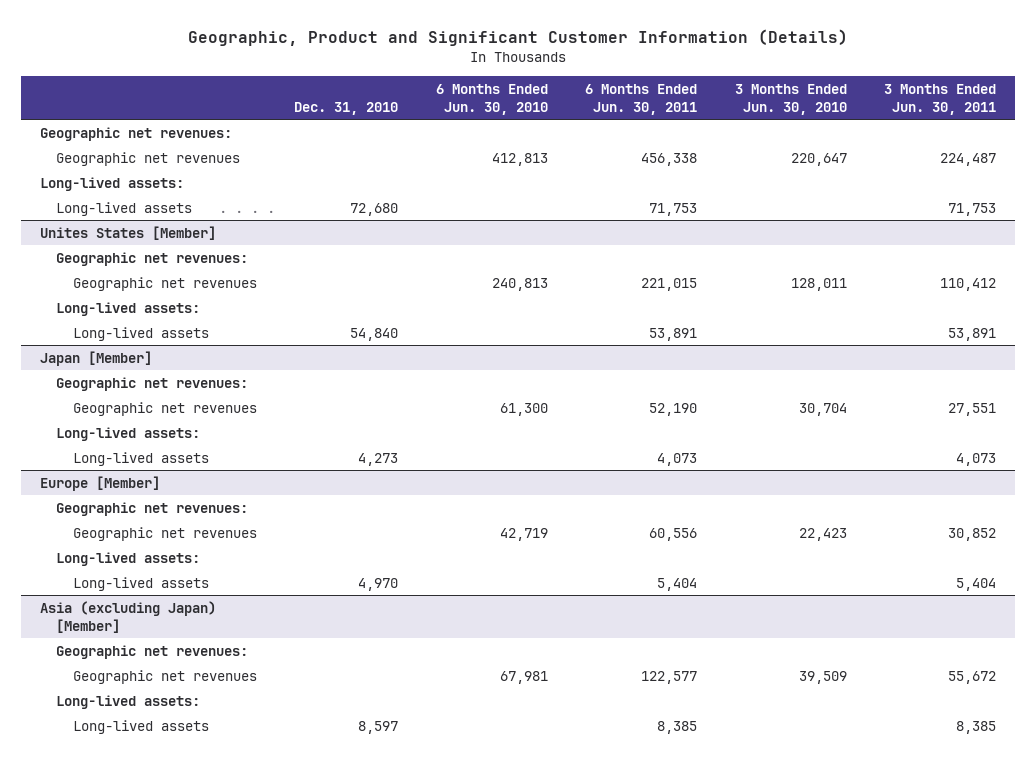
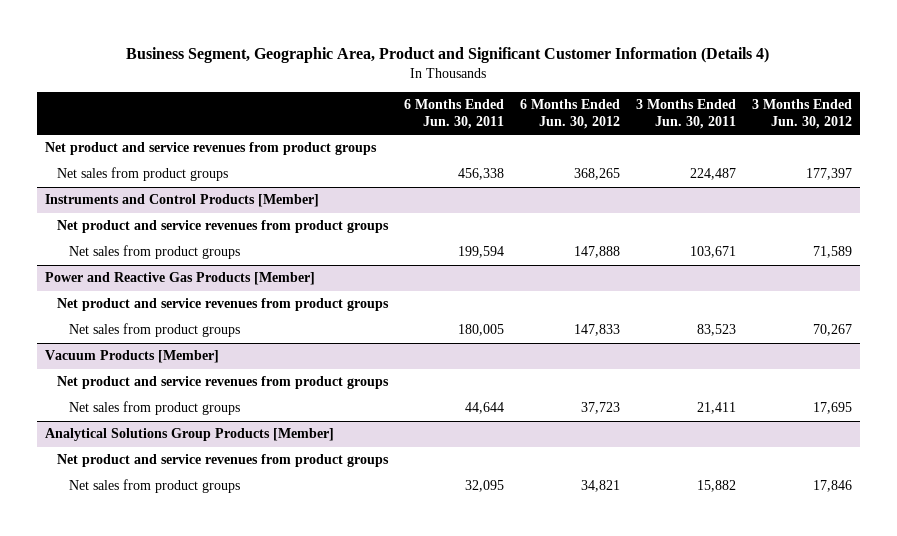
- Geographic, Product and Significant Customer Information (Details)
+ Business Segment, Geographic Area, Product and Significant Customer Information (Details 4)
- | Dec. 31, 2010 | 6 Months Ended Jun. 30, 2010 | 6 Months Ended Jun. 30, 2011 | 3 Months Ended Jun. 30, 2010 | 3 Months Ended Jun. 30, 2011
+ | 6 Months Ended Jun. 30, 2011 | 6 Months Ended Jun. 30, 2012 | 3 Months Ended Jun. 30, 2011 | 3 Months Ended Jun. 30, 2012
- Geographic net revenues:
- Geographic net revenues | | 412,813 | 456,338 | 220,647 | 224,487
- Long-lived assets:
- Long-lived assets | 72,680 | | 71,753 | | 71,753
- Unites States [Member]
- Geographic net revenues:
- Geographic net revenues | | 240,813 | 221,015 | 128,011 | 110,412
- Long-lived assets:
- Long-lived assets | 54,840 | | 53,891 | | 53,891
- Japan [Member]
- Geographic net revenues:
- Geographic net revenues | | 61,300 | 52,190 | 30,704 | 27,551
- Long-lived assets:
- Long-lived assets | 4,273 | | 4,073 | | 4,073
- Europe [Member]
- Geographic net revenues:
- Geographic net revenues | | 42,719 | 60,556 | 22,423 | 30,852
- Long-lived assets:
- Long-lived assets | 4,970 | | 5,404 | | 5,404
- Asia (excluding Japan) [Member]
- Geographic net revenues:
- Geographic net revenues | | 67,981 | 122,577 | 39,509 | 55,672
- Long-lived assets:
- Long-lived assets | 8,597 | | 8,385 | | 8,385
+ Net product and service revenues from product groups
+ Net sales from product groups | 456,338 | 368,265 | 224,487 | 177,397
+ Instruments and Control Products [Member]
+ Net product and service revenues from product groups
+ Net sales from product groups | 199,594 | 147,888 | 103,671 | 71,589
+ Power and Reactive Gas Products [Member]
+ Net product and service revenues from product groups
+ Net sales from product groups | 180,005 | 147,833 | 83,523 | 70,267
+ Vacuum Products [Member]
+ Net product and service revenues from product groups
+ Net sales from product groups | 44,644 | 37,723 | 21,411 | 17,695
+ Analytical Solutions Group Products [Member]
+ Net product and service revenues from product groups
+ Net sales from product groups | 32,095 | 34,821 | 15,882 | 17,846

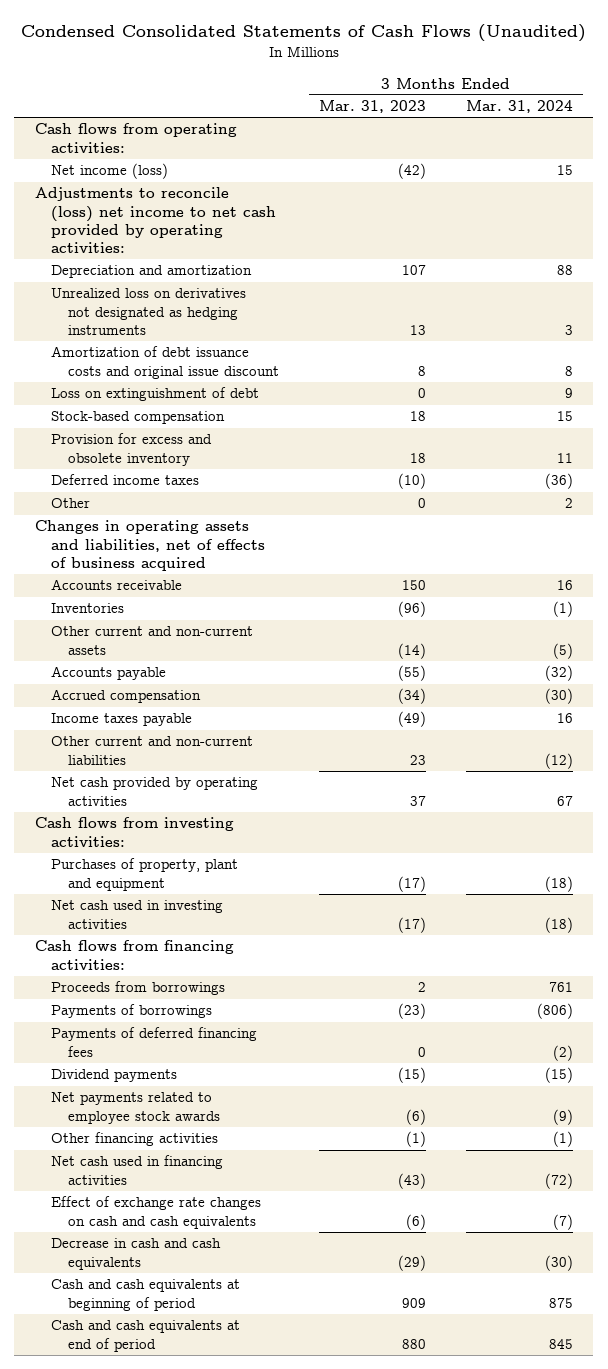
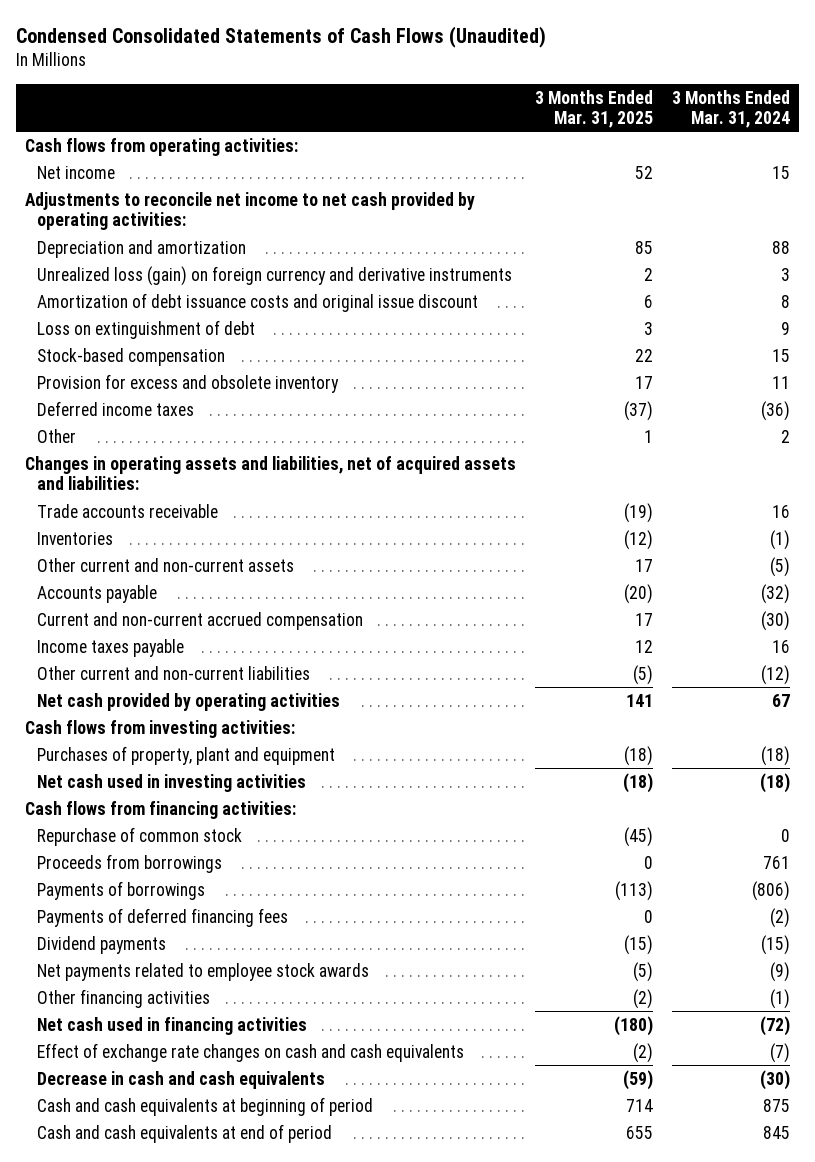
- | 3 Months Ended Mar. 31, 2023 | 3 Months Ended Mar. 31, 2024
+ | 3 Months Ended Mar. 31, 2025 | 3 Months Ended Mar. 31, 2024
- Net income (loss) | (42) | 15
- Adjustments to reconcile (loss) net income to net cash provided by operating activities:
+ Net income | 52 | 15
+ Adjustments to reconcile net income to net cash provided by operating activities:
- Unrealized loss on derivatives not designated as hedging instruments | 13 | 3
+ Unrealized loss (gain) on foreign currency and derivative instruments | 2 | 3
- Changes in operating assets and liabilities, net of effects of business acquired
- Accounts receivable | 150 | 16
+ Changes in operating assets and liabilities, net of acquired assets and liabilities:
+ Trade accounts receivable | (19) | 16
- Accrued compensation | (34) | (30)
+ Current and non-current accrued compensation | 17 | (30)
+ Repurchase of common stock | (45) | 0

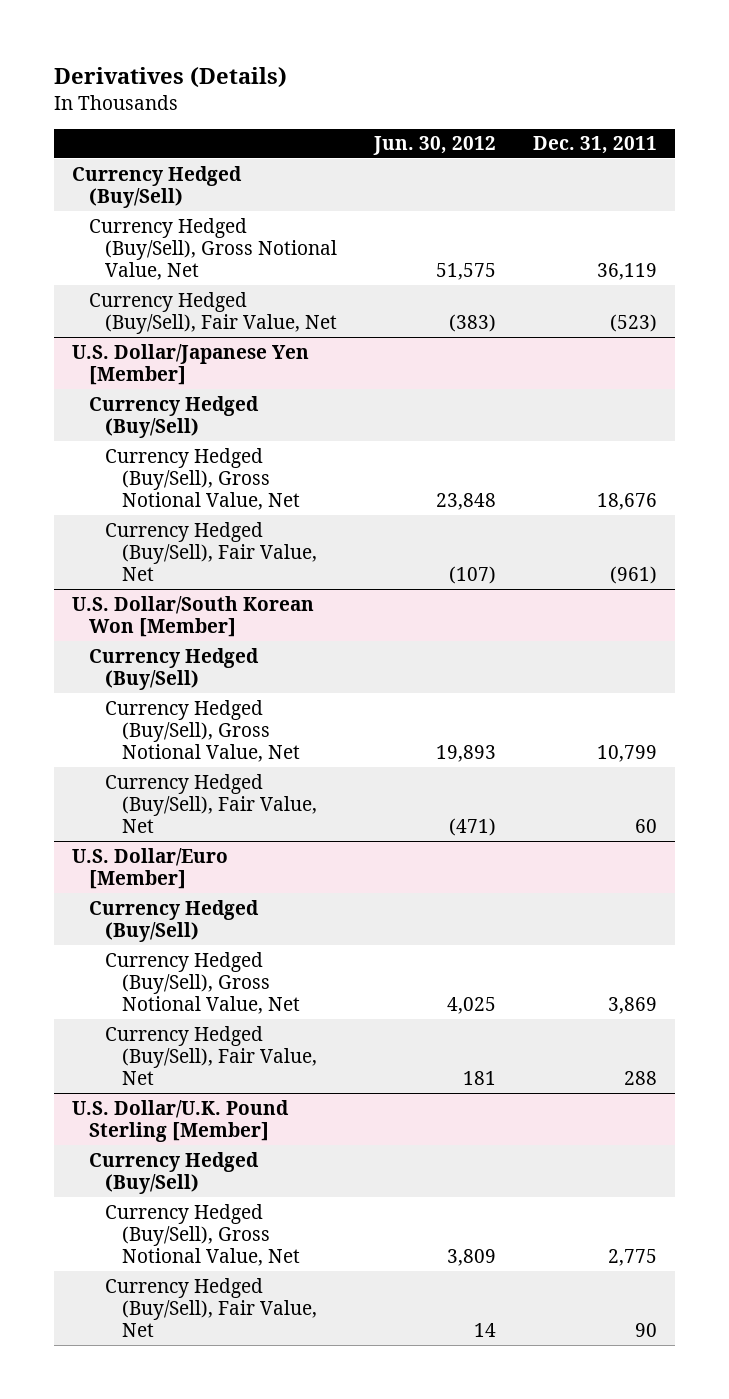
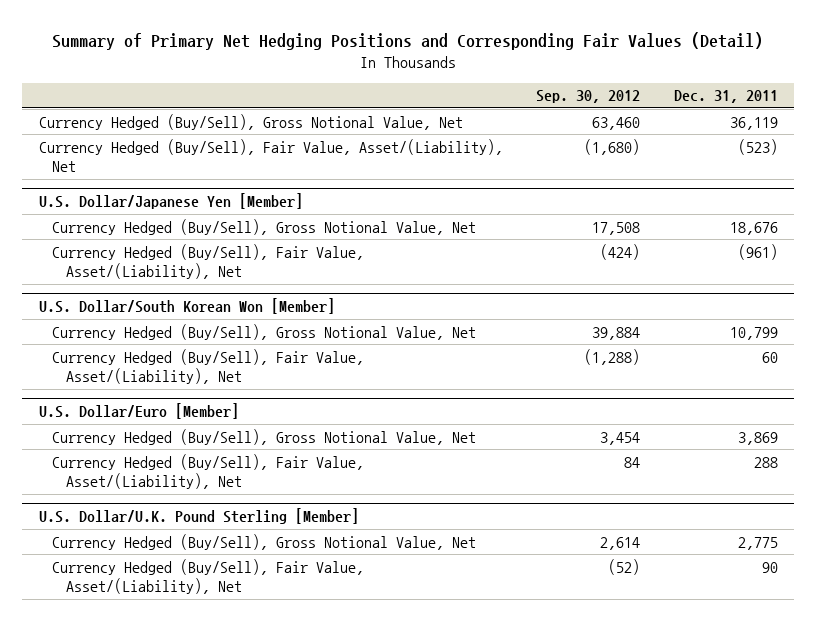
- Derivatives (Details)
+ Summary of Primary Net Hedging Positions and Corresponding Fair Values (Detail)
- | Jun. 30, 2012 | Dec. 31, 2011
+ | Sep. 30, 2012 | Dec. 31, 2011
- Currency Hedged (Buy/Sell)
- Currency Hedged (Buy/Sell), Fair Value, Net | (383) | (523)
+ Currency Hedged (Buy/Sell), Fair Value, Asset/(Liability), Net | (1,680) | (523)
@ U.S. Dollar/Japanese Yen [Member]
- Currency Hedged (Buy/Sell)
- Currency Hedged (Buy/Sell), Fair Value, Net | (107) | (961)
+ Currency Hedged (Buy/Sell), Fair Value, Asset/(Liability), Net | (424) | (961)
@ U.S. Dollar/South Korean Won [Member]
- Currency Hedged (Buy/Sell)
- Currency Hedged (Buy/Sell), Fair Value, Net | (471) | 60
+ Currency Hedged (Buy/Sell), Fair Value, Asset/(Liability), Net | (1,288) | 60
@ U.S. Dollar/Euro [Member]
- Currency Hedged (Buy/Sell)
- Currency Hedged (Buy/Sell), Fair Value, Net | 181 | 288
+ Currency Hedged (Buy/Sell), Fair Value, Asset/(Liability), Net | 84 | 288
@ U.S. Dollar/U.K. Pound Sterling [Member]
- Currency Hedged (Buy/Sell)
- Currency Hedged (Buy/Sell), Fair Value, Net | 14 | 90
+ Currency Hedged (Buy/Sell), Fair Value, Asset/(Liability), Net | (52) | 90

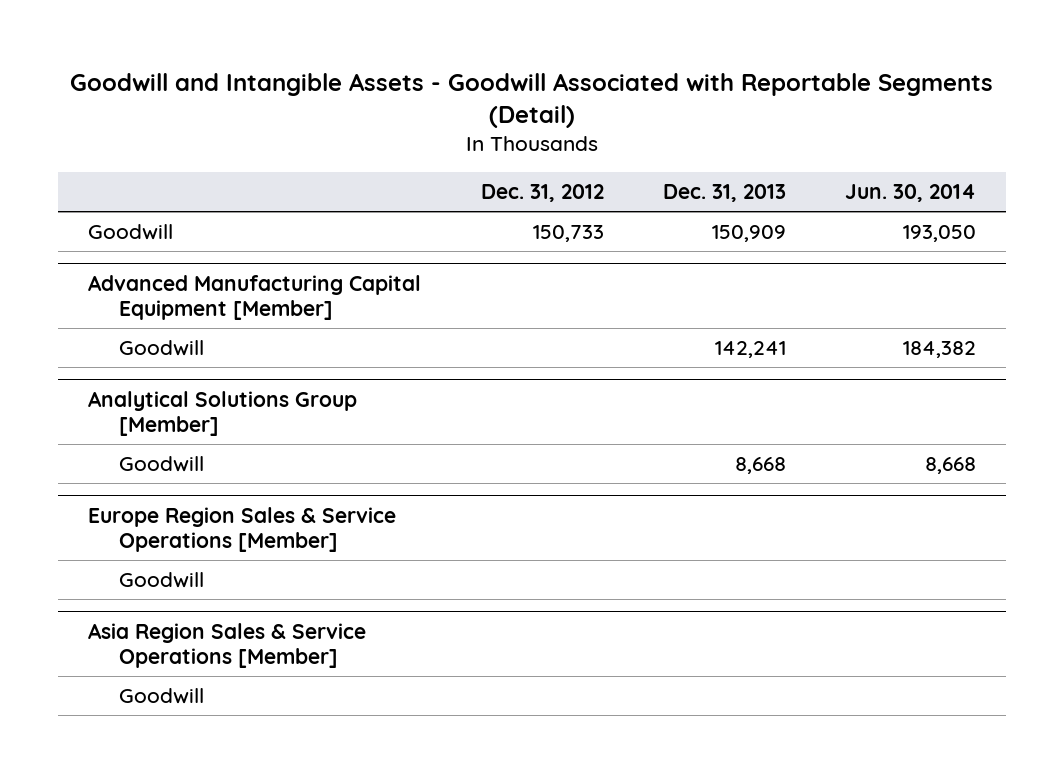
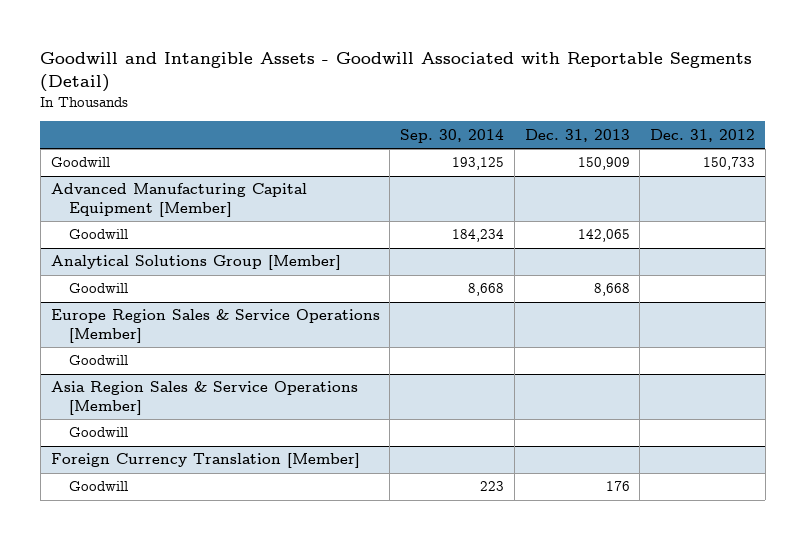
- | Dec. 31, 2012 | Dec. 31, 2013 | Jun. 30, 2014
+ | Sep. 30, 2014 | Dec. 31, 2013 | Dec. 31, 2012
@ Advanced Manufacturing Capital Equipment [Member]
- Goodwill | | 142,241 | 184,382
+ Goodwill | 184,234 | 142,065 |
+ Foreign Currency Translation [Member]
+ Goodwill | 223 | 176 |

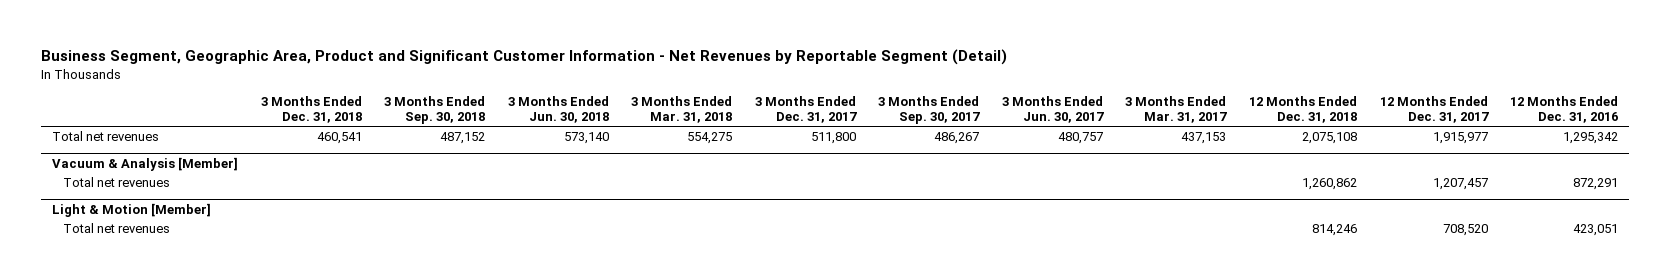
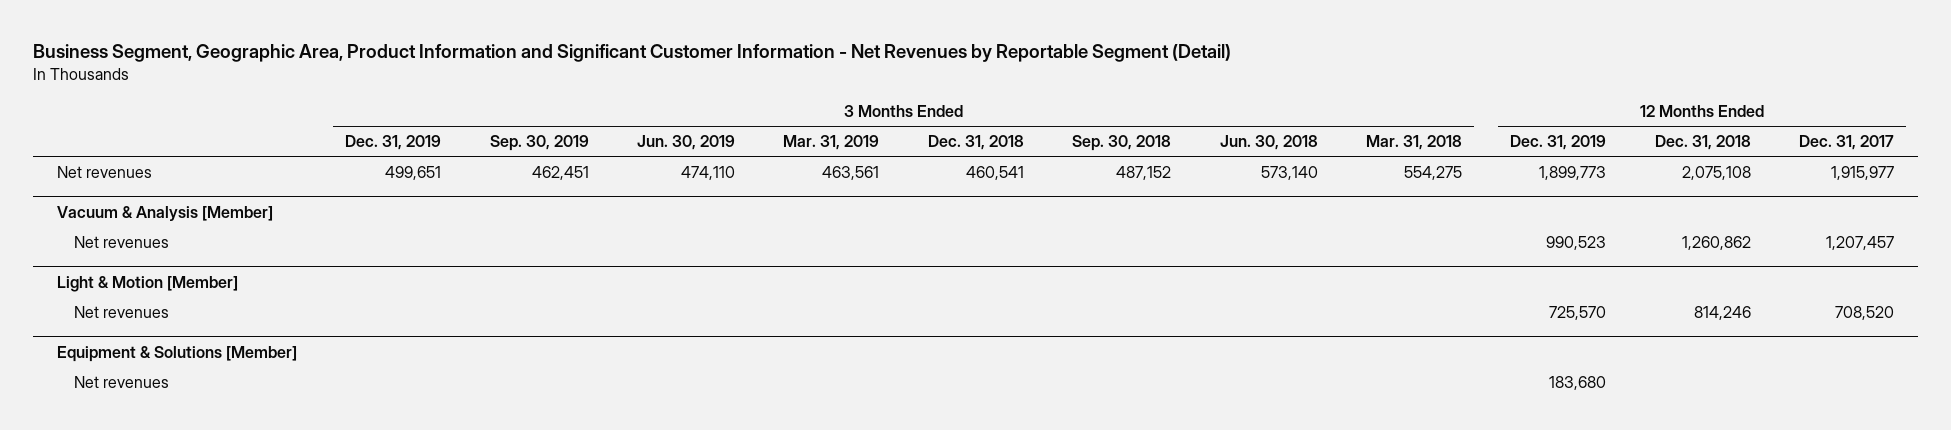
- Business Segment, Geographic Area, Product and Significant Customer Information - Net Revenues by Reportable Segment (Detail)
+ Business Segment, Geographic Area, Product Information and Significant Customer Information - Net Revenues by Reportable Segment (Detail)
- | 3 Months Ended Dec. 31, 2018 | 3 Months Ended Sep. 30, 2018 | 3 Months Ended Jun. 30, 2018 | 3 Months Ended Mar. 31, 2018 | 3 Months Ended Dec. 31, 2017 | 3 Months Ended Sep. 30, 2017 | 3 Months Ended Jun. 30, 2017 | 3 Months Ended Mar. 31, 2017 | 12 Months Ended Dec. 31, 2018 | 12 Months Ended Dec. 31, 2017 | 12 Months Ended Dec. 31, 2016
+ | 3 Months Ended Dec. 31, 2019 | 3 Months Ended Sep. 30, 2019 | 3 Months Ended Jun. 30, 2019 | 3 Months Ended Mar. 31, 2019 | 3 Months Ended Dec. 31, 2018 | 3 Months Ended Sep. 30, 2018 | 3 Months Ended Jun. 30, 2018 | 3 Months Ended Mar. 31, 2018 | 12 Months Ended Dec. 31, 2019 | 12 Months Ended Dec. 31, 2018 | 12 Months Ended Dec. 31, 2017
- Total net revenues | 460,541 | 487,152 | 573,140 | 554,275 | 511,800 | 486,267 | 480,757 | 437,153 | 2,075,108 | 1,915,977 | 1,295,342
+ Net revenues | 499,651 | 462,451 | 474,110 | 463,561 | 460,541 | 487,152 | 573,140 | 554,275 | 1,899,773 | 2,075,108 | 1,915,977
@ Vacuum & Analysis [Member]
- Total net revenues | | | | | | | | | 1,260,862 | 1,207,457 | 872,291
+ Net revenues | | | | | | | | | 990,523 | 1,260,862 | 1,207,457
@ Light & Motion [Member]
- Total net revenues | | | | | | | | | 814,246 | 708,520 | 423,051
+ Net revenues | | | | | | | | | 725,570 | 814,246 | 708,520
+ Equipment & Solutions [Member]
+ Net revenues | | | | | | | | | 183,680 | |

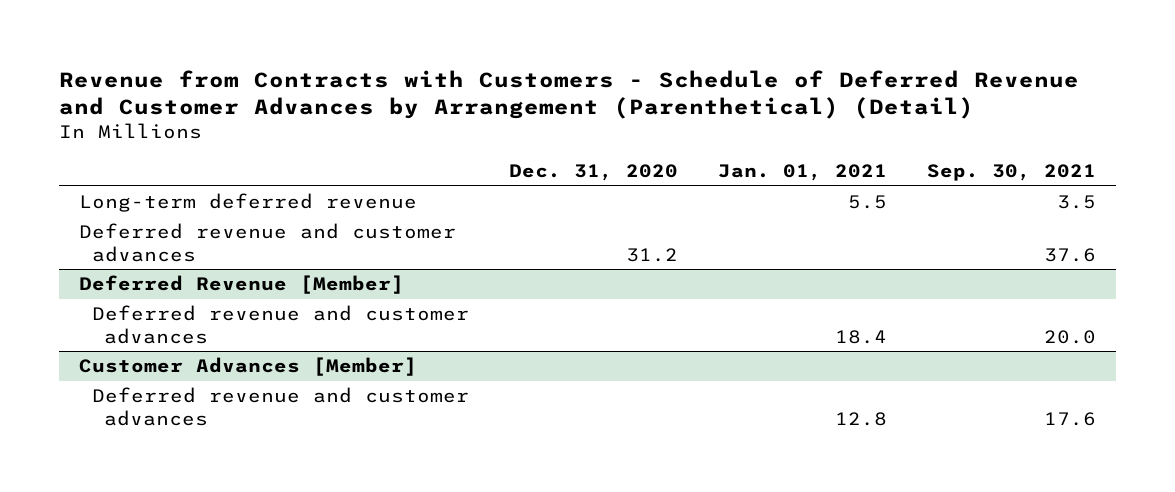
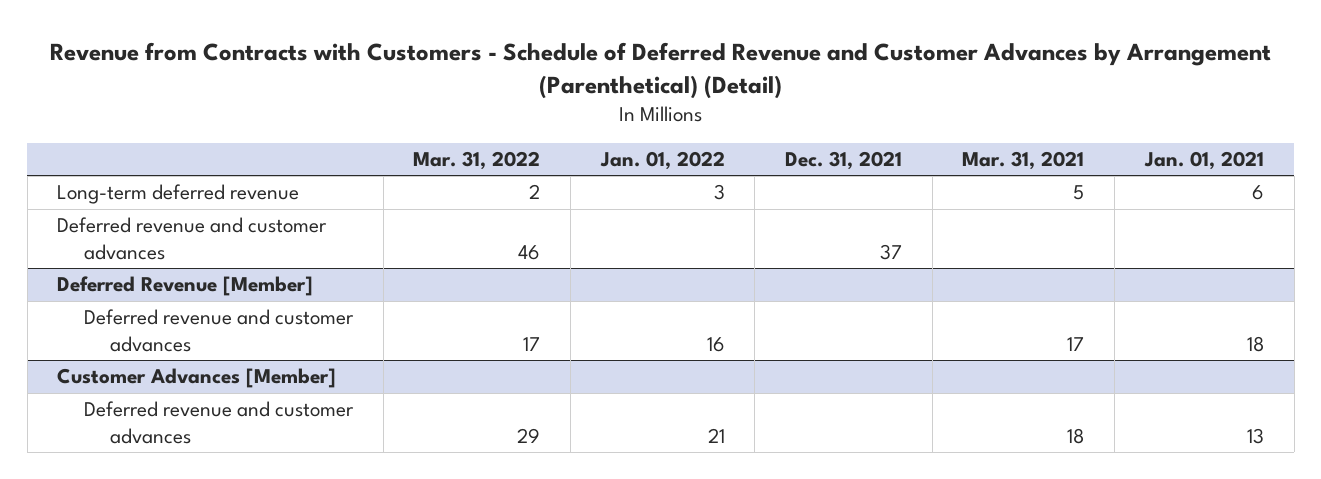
- | Dec. 31, 2020 | Jan. 01, 2021 | Sep. 30, 2021
+ | Mar. 31, 2022 | Jan. 01, 2022 | Dec. 31, 2021 | Mar. 31, 2021 | Jan. 01, 2021
- Long-term deferred revenue | | 5.5 | 3.5
+ Long-term deferred revenue | 2 | 3 | | 5 | 6
@ Deferred Revenue [Member]
- Deferred revenue and customer advances | | 18.4 | 20.0
+ Deferred revenue and customer advances | 17 | 16 | | 17 | 18
@ Customer Advances [Member]
- Deferred revenue and customer advances | | 12.8 | 17.6
+ Deferred revenue and customer advances | 29 | 21 | | 18 | 13

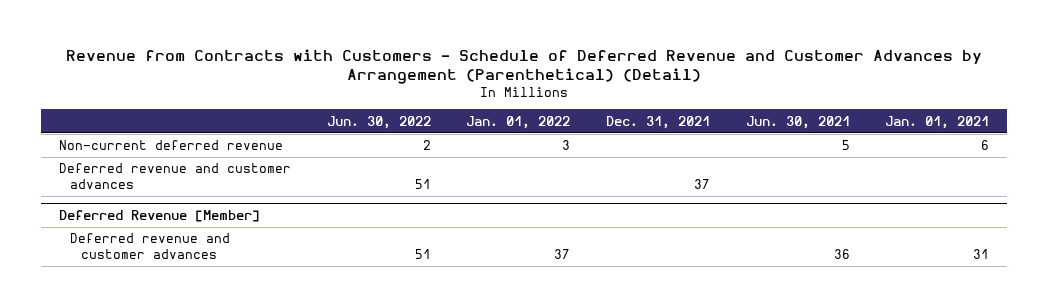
- | Mar. 31, 2022 | Jan. 01, 2022 | Dec. 31, 2021 | Mar. 31, 2021 | Jan. 01, 2021
+ | Jun. 30, 2022 | Jan. 01, 2022 | Dec. 31, 2021 | Jun. 30, 2021 | Jan. 01, 2021
- Long-term deferred revenue | 2 | 3 | | 5 | 6
+ Non-current deferred revenue | 2 | 3 | | 5 | 6
@ Deferred Revenue [Member]
- Deferred revenue and customer advances | 17 | 16 | | 17 | 18
- Customer Advances [Member]
- Deferred revenue and customer advances | 29 | 21 | | 18 | 13
@ Deferred Revenue [Member]
+ Deferred revenue and customer advances | 51 | 37 | | 36 | 31

